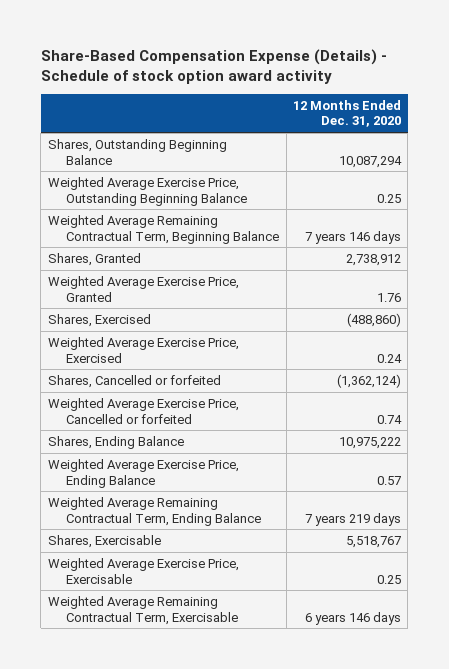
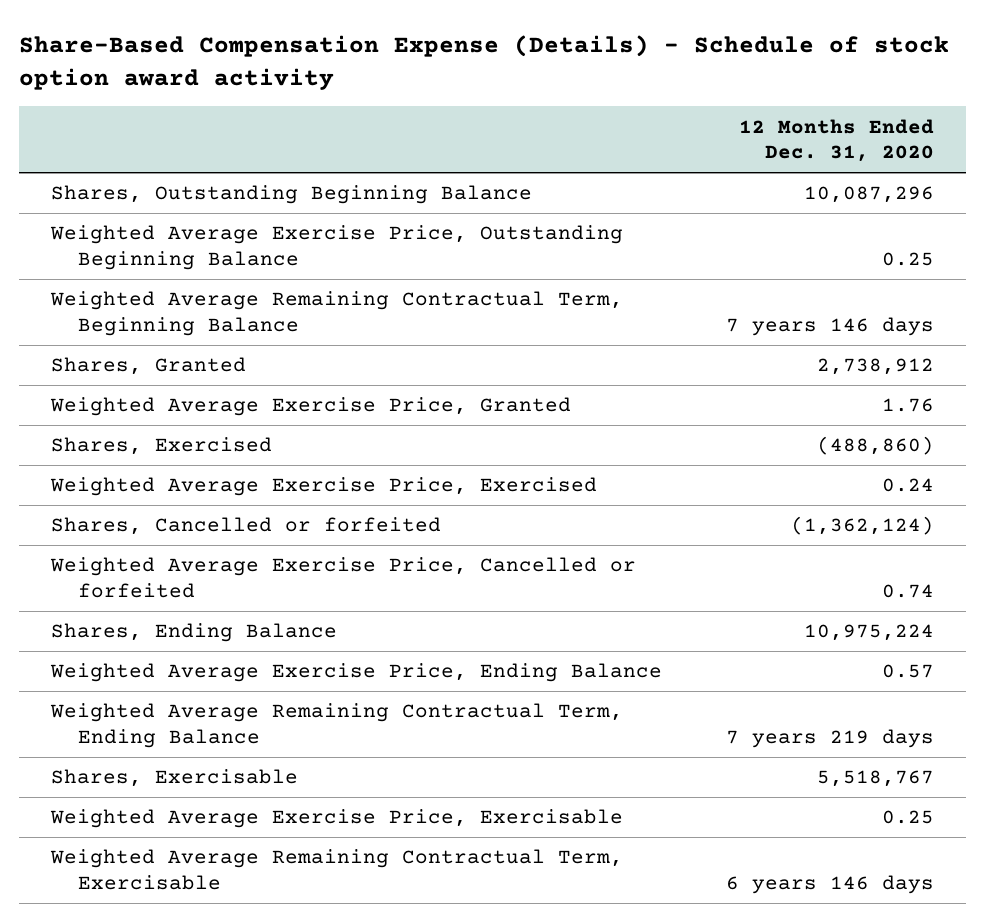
- Shares, Outstanding Beginning Balance | 10,087,294
+ Shares, Outstanding Beginning Balance | 10,087,296
- Shares, Ending Balance | 10,975,222
+ Shares, Ending Balance | 10,975,224

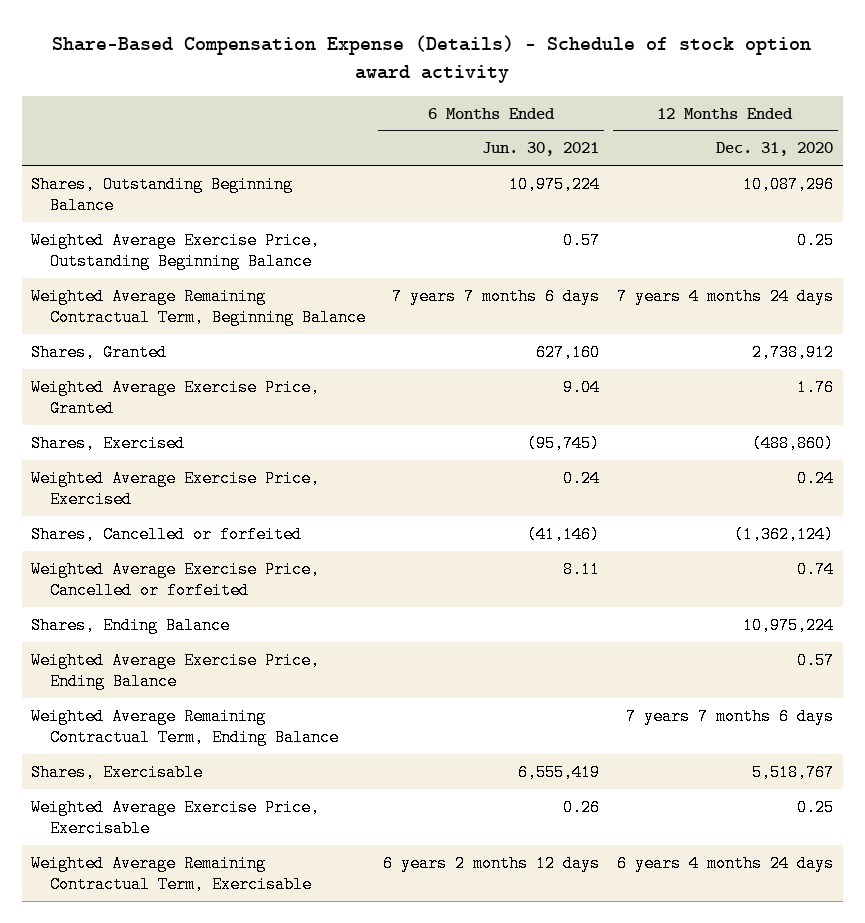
- | 12 Months Ended Dec. 31, 2020
+ | 6 Months Ended Jun. 30, 2021 | 12 Months Ended Dec. 31, 2020
- Weighted Average Remaining Contractual Term, Beginning Balance | 7 years 146 days
+ Weighted Average Remaining Contractual Term, Beginning Balance | 7 years 7 months 6 days | 7 years 4 months 24 days
- Weighted Average Remaining Contractual Term, Ending Balance | 7 years 219 days
+ Weighted Average Remaining Contractual Term, Ending Balance | | 7 years 7 months 6 days
- Weighted Average Remaining Contractual Term, Exercisable | 6 years 146 days
+ Weighted Average Remaining Contractual Term, Exercisable | 6 years 2 months 12 days | 6 years 4 months 24 days

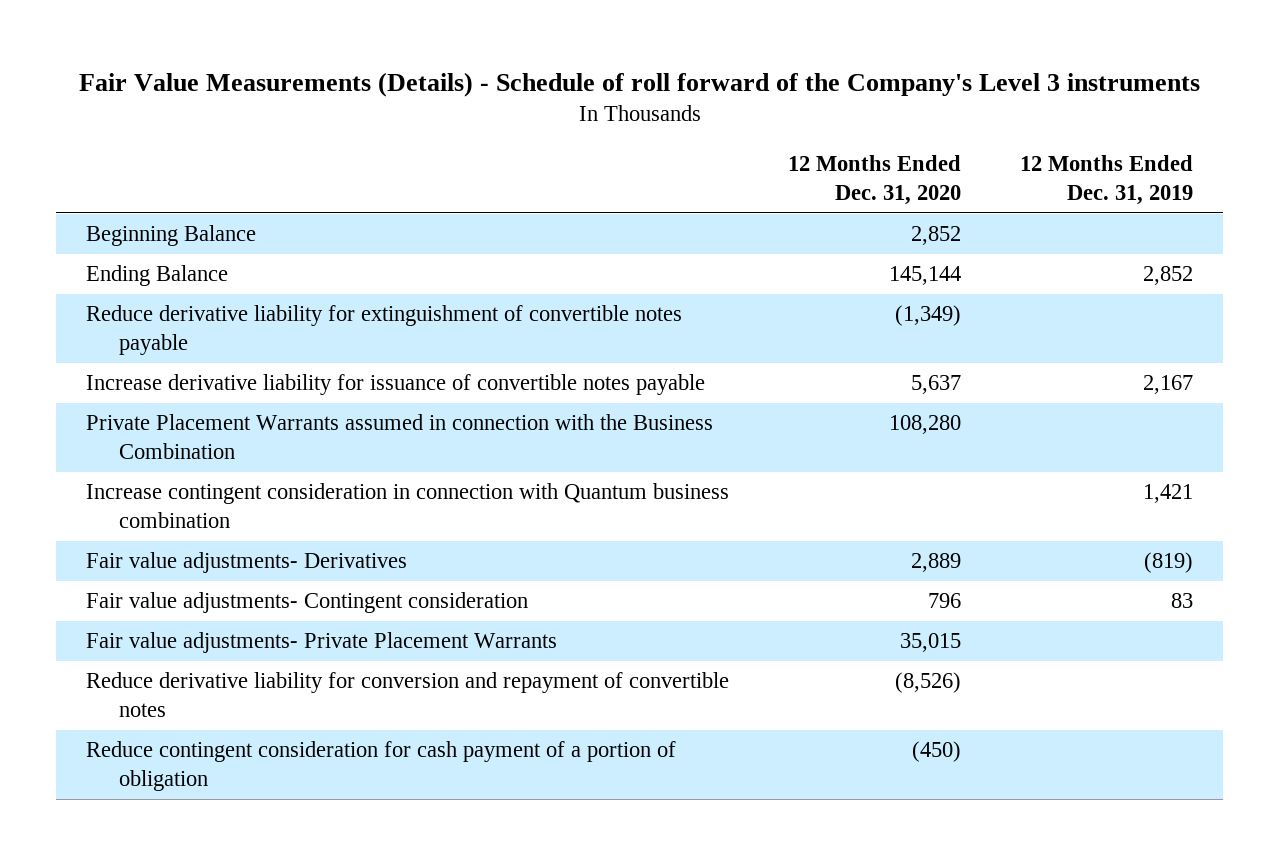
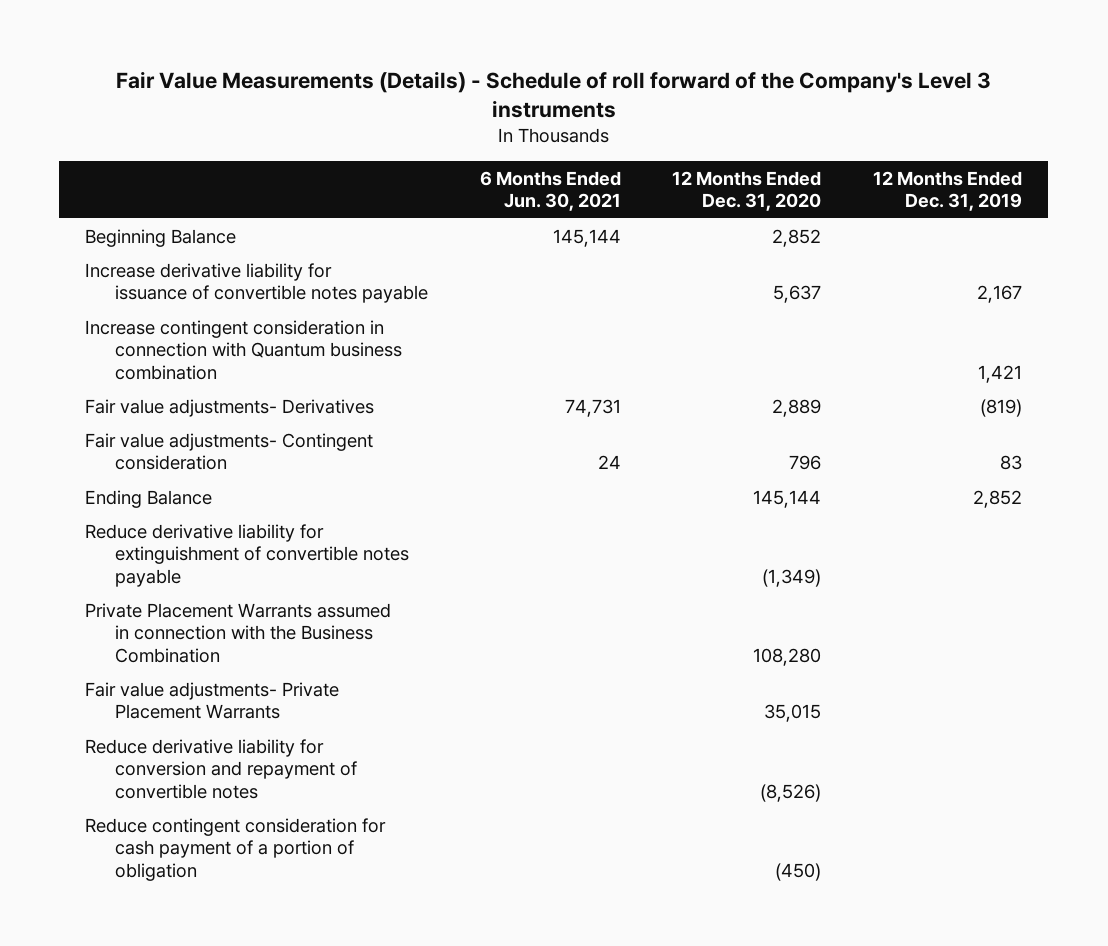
- | 12 Months Ended Dec. 31, 2020 | 12 Months Ended Dec. 31, 2019
+ | 6 Months Ended Jun. 30, 2021 | 12 Months Ended Dec. 31, 2020 | 12 Months Ended Dec. 31, 2019
moved down: Ending Balance | | 145,144 | 2,852
moved down: Reduce derivative liability for extinguishment of convertible notes payable | | (1,349) |
moved down: Private Placement Warrants assumed in connection with the Business Combination | | 108,280 |

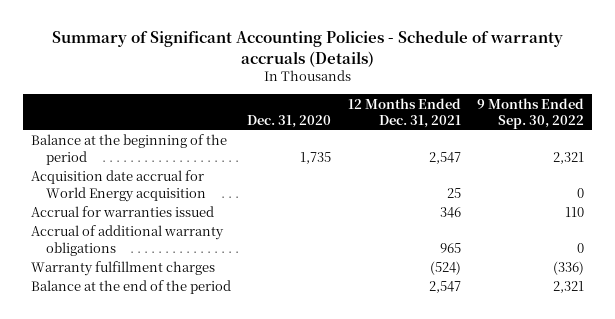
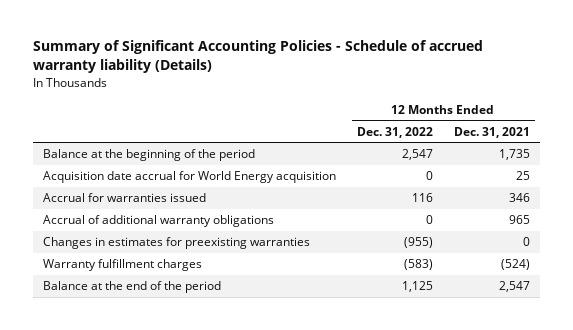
- Summary of Significant Accounting Policies - Schedule of warranty accruals (Details)
+ Summary of Significant Accounting Policies - Schedule of accrued warranty liability (Details)
- | Dec. 31, 2020 | 12 Months Ended Dec. 31, 2021 | 9 Months Ended Sep. 30, 2022
+ | 12 Months Ended Dec. 31, 2022 | 12 Months Ended Dec. 31, 2021
- Balance at the beginning of the period | 1,735 | 2,547 | 2,321
+ Balance at the beginning of the period | 2,547 | 1,735
+ Changes in estimates for preexisting warranties | (955) | 0

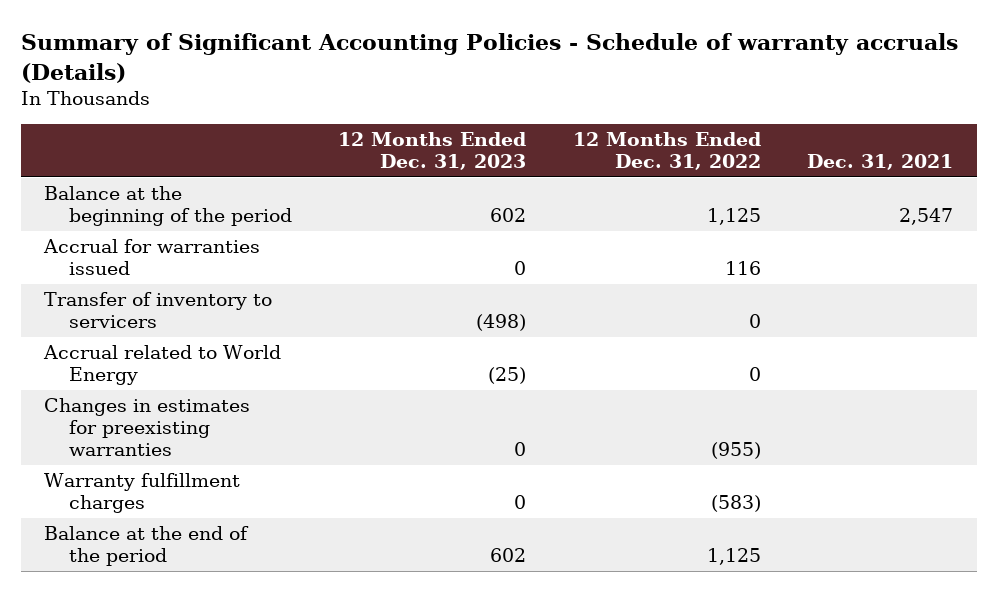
- Summary of Significant Accounting Policies - Schedule of accrued warranty liability (Details)
+ Summary of Significant Accounting Policies - Schedule of warranty accruals (Details)
- | 12 Months Ended Dec. 31, 2022 | 12 Months Ended Dec. 31, 2021
+ | 12 Months Ended Dec. 31, 2023 | 12 Months Ended Dec. 31, 2022 | Dec. 31, 2021
- Balance at the beginning of the period | 2,547 | 1,735
- Acquisition date accrual for World Energy acquisition | 0 | 25
+ Balance at the beginning of the period | 602 | 1,125 | 2,547
- Accrual of additional warranty obligations | 0 | 965
+ Transfer of inventory to servicers | (498) | 0 |
+ Accrual related to World Energy | (25) | 0 |

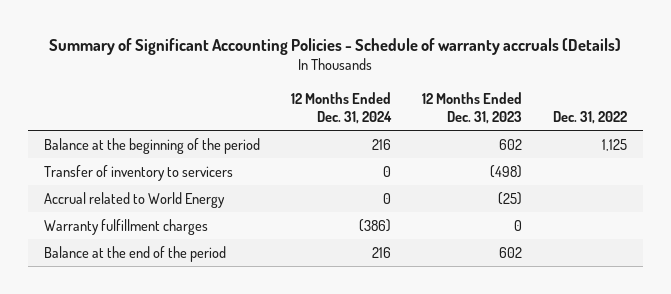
- | 12 Months Ended Dec. 31, 2023 | 12 Months Ended Dec. 31, 2022 | Dec. 31, 2021
+ | 12 Months Ended Dec. 31, 2024 | 12 Months Ended Dec. 31, 2023 | Dec. 31, 2022
- Accrual for warranties issued | 0 | 116 |
- Changes in estimates for preexisting warranties | 0 | (955) |

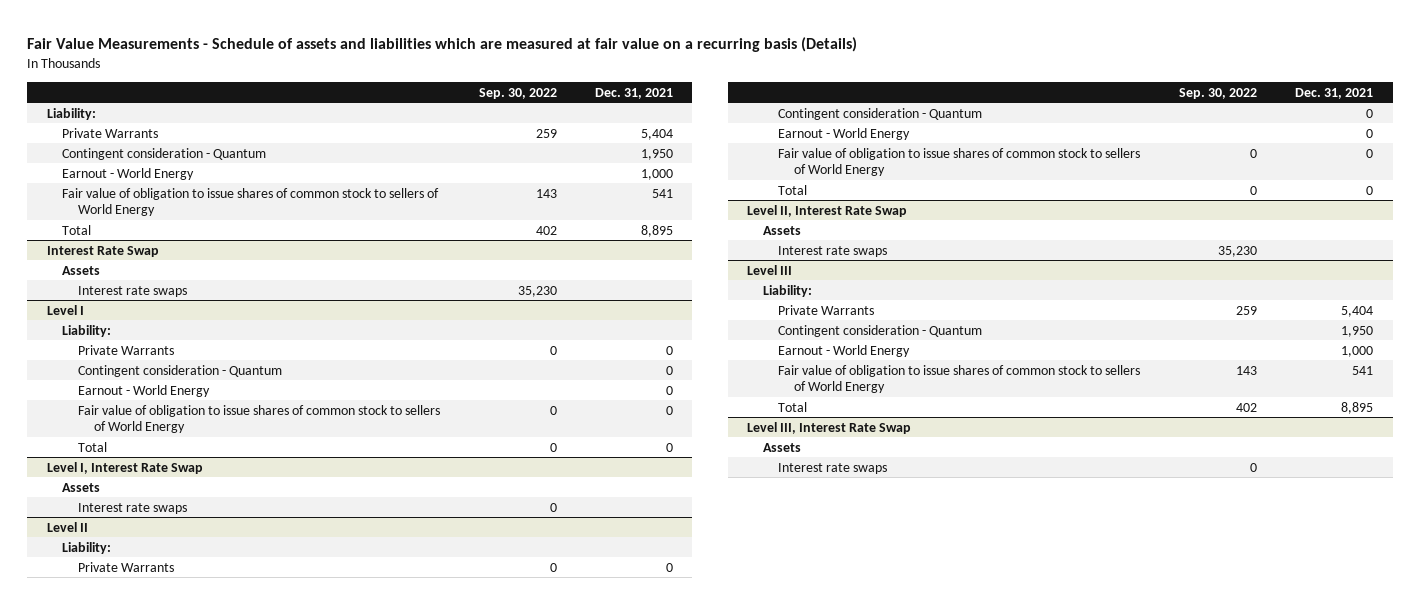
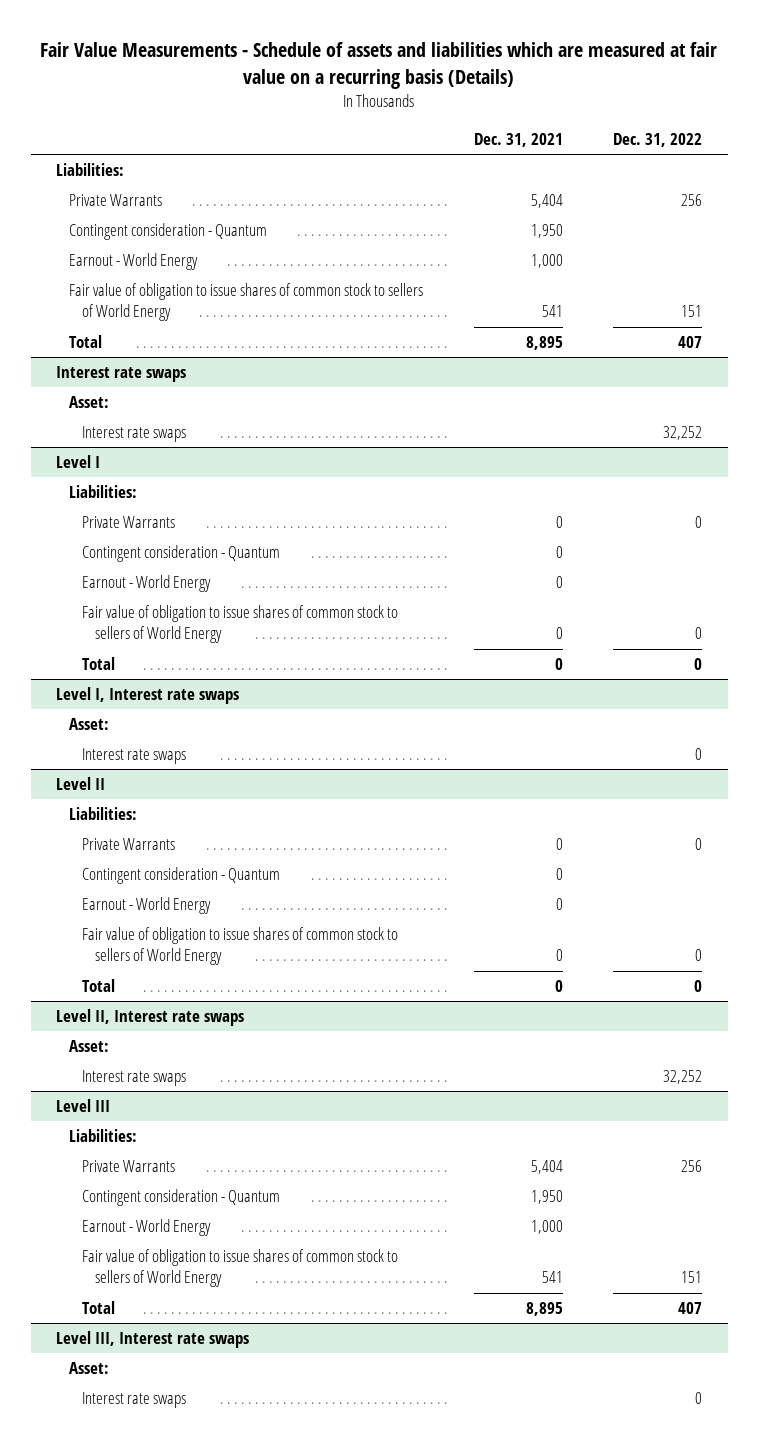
- | Sep. 30, 2022 | Dec. 31, 2021
+ | Dec. 31, 2021 | Dec. 31, 2022
- Liability:
+ Liabilities:
- Interest Rate Swap
- Assets
+ Interest rate swaps
+ Asset:
@ Level I
- Liability:
+ Liabilities:
- Level I, Interest Rate Swap
- Assets
+ Level I, Interest rate swaps
+ Asset:
@ Level II
- Liability:
+ Liabilities:
- Level II, Interest Rate Swap
- Assets
+ Level II, Interest rate swaps
+ Asset:
@ Level III
- Liability:
+ Liabilities:
- Level III, Interest Rate Swap
- Assets
+ Level III, Interest rate swaps
+ Asset:

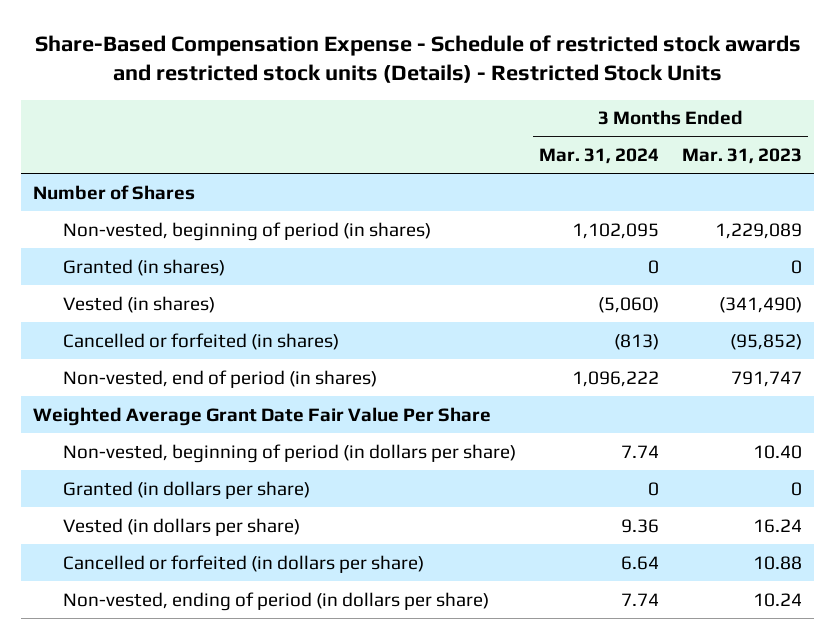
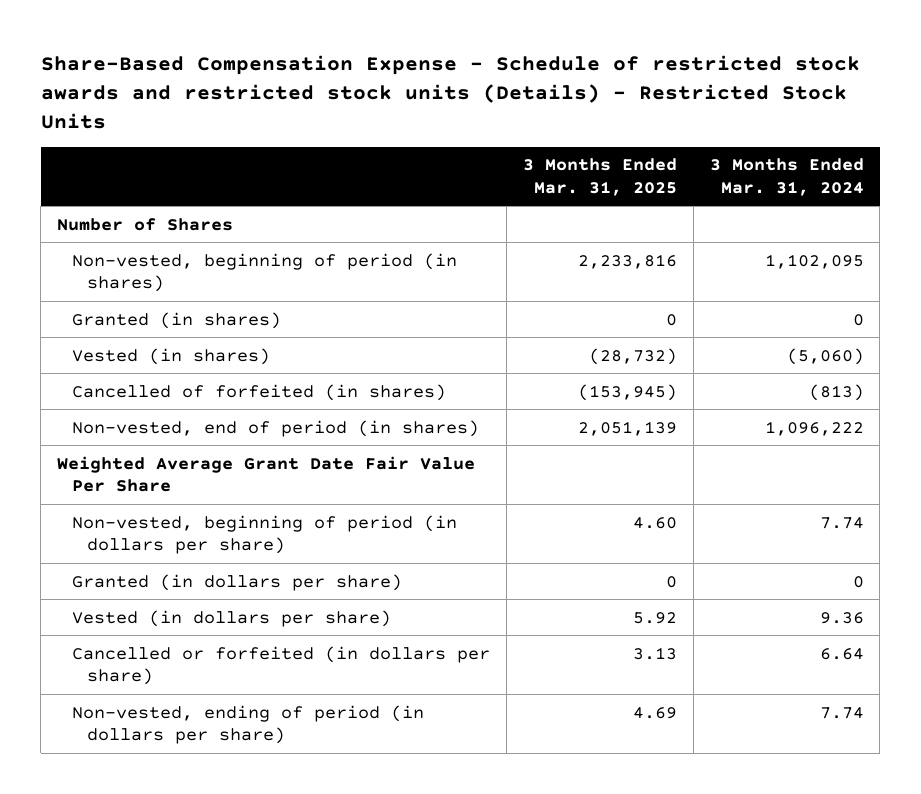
- | 3 Months Ended Mar. 31, 2024 | 3 Months Ended Mar. 31, 2023
+ | 3 Months Ended Mar. 31, 2025 | 3 Months Ended Mar. 31, 2024
- Cancelled or forfeited (in shares) | (813) | (95,852)
+ Cancelled of forfeited (in shares) | (153,945) | (813)

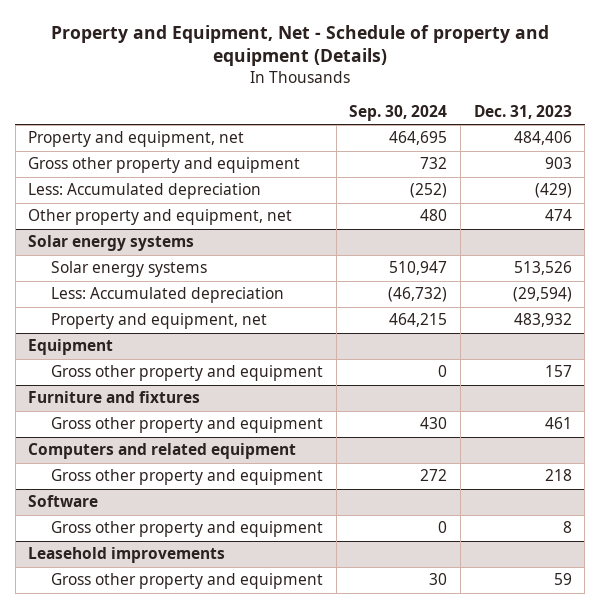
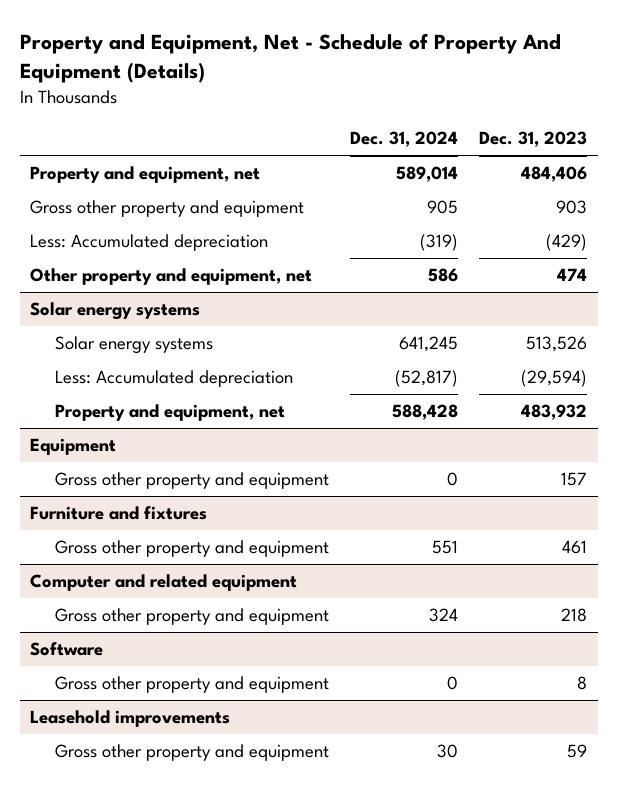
- Property and Equipment, Net - Schedule of property and equipment (Details)
+ Property and Equipment, Net - Schedule of Property And Equipment (Details)
- | Sep. 30, 2024 | Dec. 31, 2023
+ | Dec. 31, 2024 | Dec. 31, 2023
- Computers and related equipment
+ Computer and related equipment

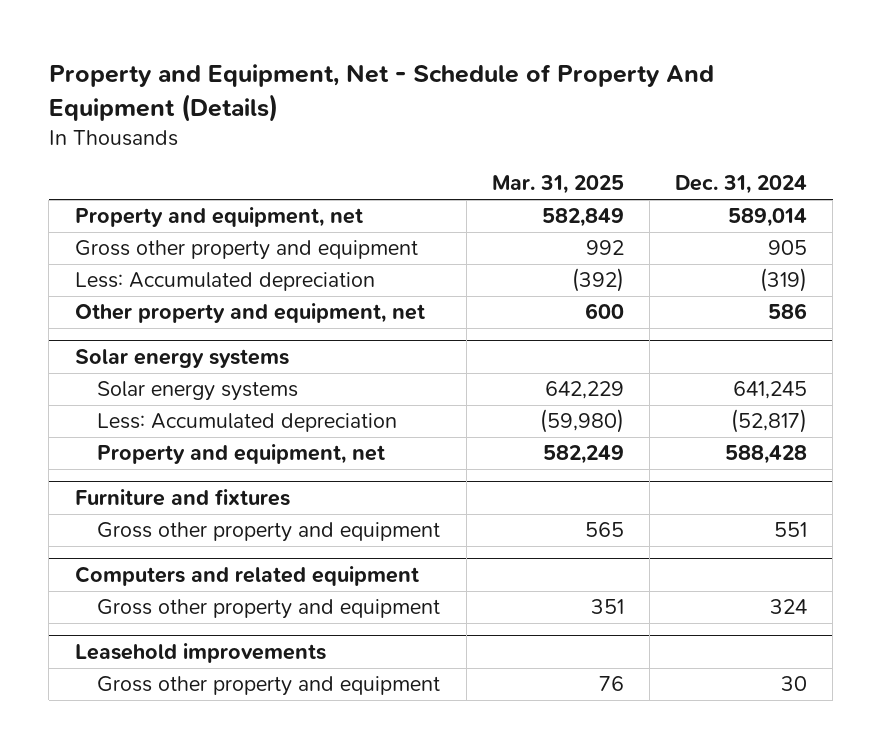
- | Dec. 31, 2024 | Dec. 31, 2023
+ | Mar. 31, 2025 | Dec. 31, 2024
- Equipment
- Gross other property and equipment | 0 | 157
- Computer and related equipment
+ Computers and related equipment
- Software
- Gross other property and equipment | 0 | 8

